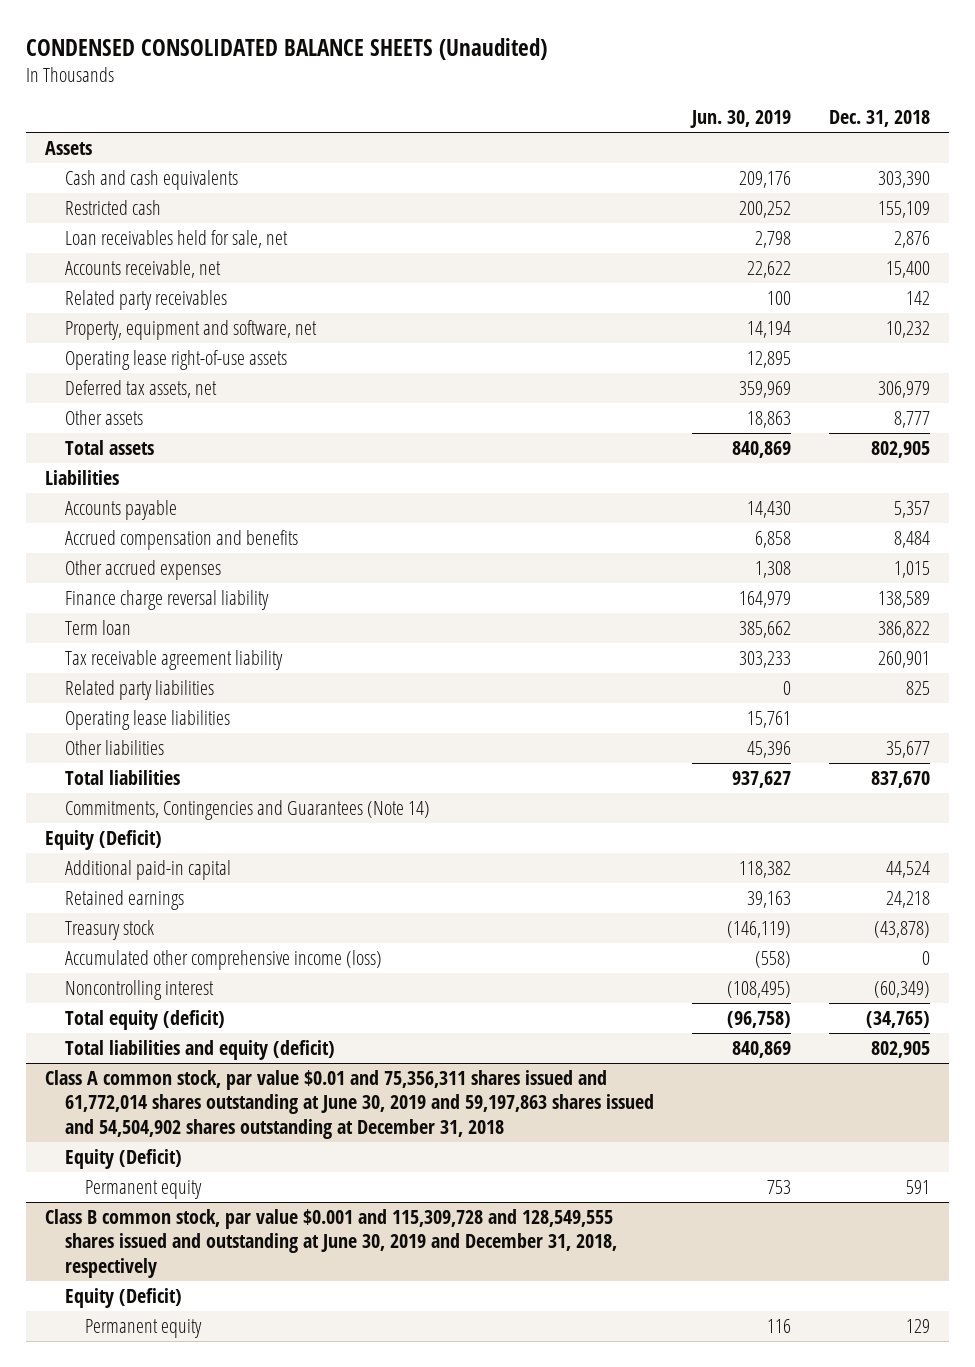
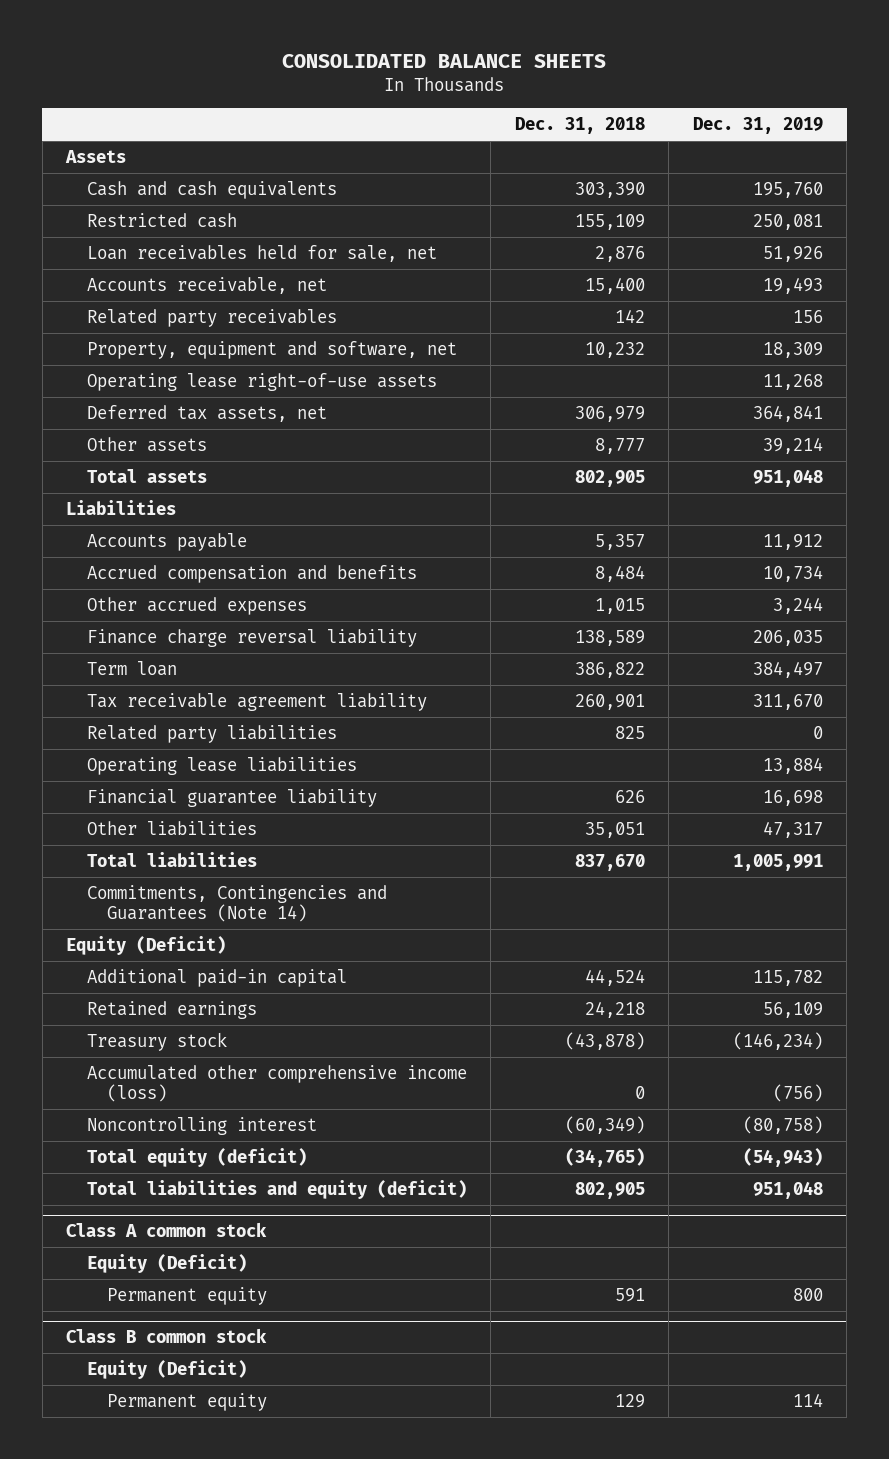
- CONDENSED CONSOLIDATED BALANCE SHEETS (Unaudited)
+ CONSOLIDATED BALANCE SHEETS
- | Jun. 30, 2019 | Dec. 31, 2018
+ | Dec. 31, 2018 | Dec. 31, 2019
- Other liabilities | 45,396 | 35,677
+ Financial guarantee liability | 626 | 16,698
+ Other liabilities | 35,051 | 47,317
- Class A common stock, par value $0.01 and 75,356,311 shares issued and 61,772,014 shares outstanding at June 30, 2019 and 59,197,863 shares issued and 54,504,902 shares outstanding at December 31, 2018
+ Class A common stock
- Class B common stock, par value $0.001 and 115,309,728 and 128,549,555 shares issued and outstanding at June 30, 2019 and December 31, 2018, respectively
+ Class B common stock

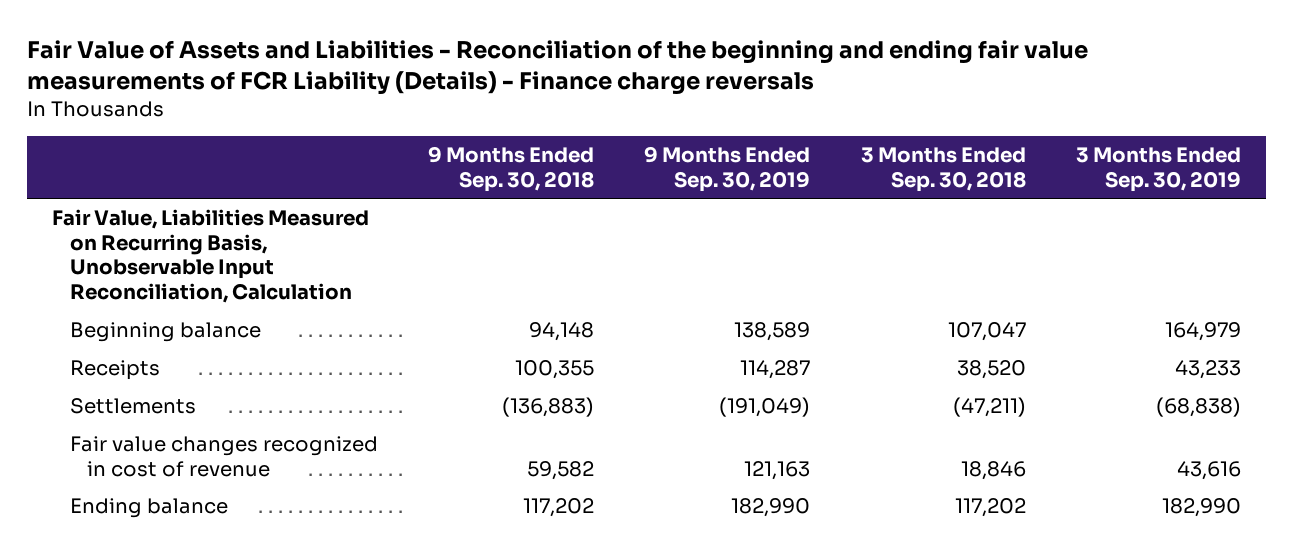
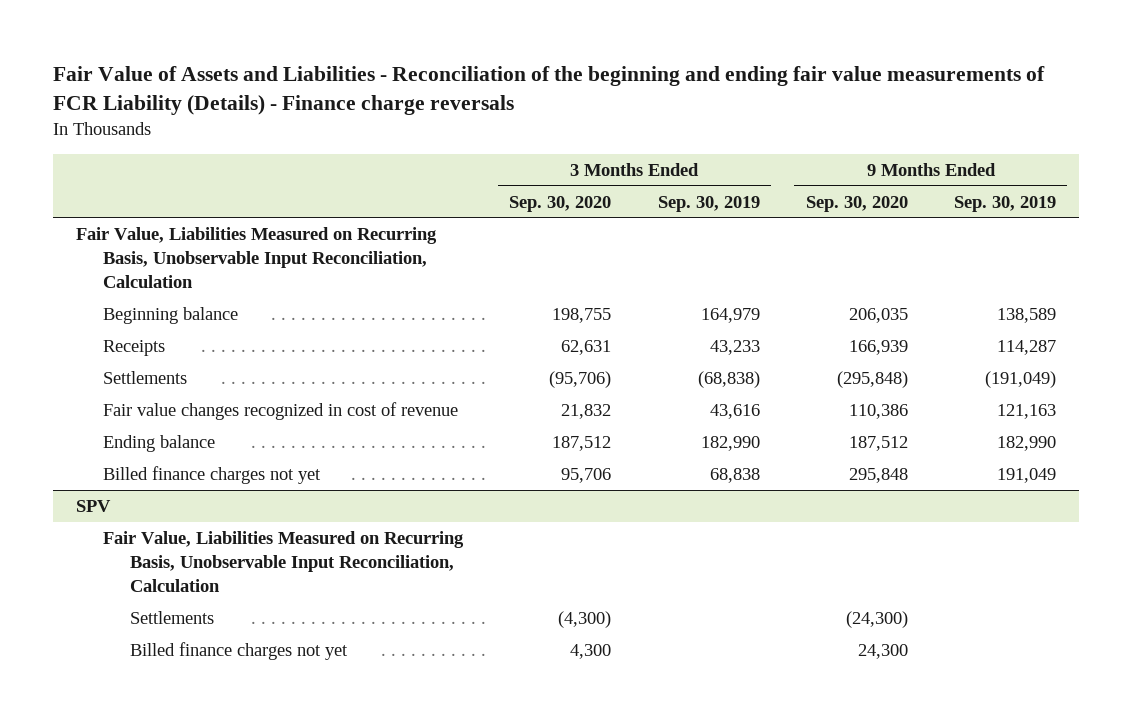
- | 9 Months Ended Sep. 30, 2018 | 9 Months Ended Sep. 30, 2019 | 3 Months Ended Sep. 30, 2018 | 3 Months Ended Sep. 30, 2019
+ | 3 Months Ended Sep. 30, 2020 | 3 Months Ended Sep. 30, 2019 | 9 Months Ended Sep. 30, 2020 | 9 Months Ended Sep. 30, 2019
+ Billed finance charges not yet | 95,706 | 68,838 | 295,848 | 191,049
+ SPV
+ Fair Value, Liabilities Measured on Recurring Basis, Unobservable Input Reconciliation, Calculation
+ Settlements | (4,300) | | (24,300) |
+ Billed finance charges not yet | 4,300 | | 24,300 |

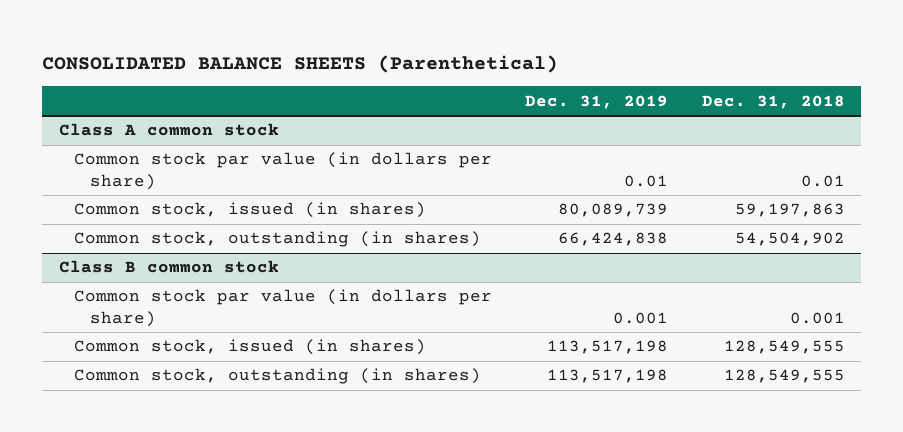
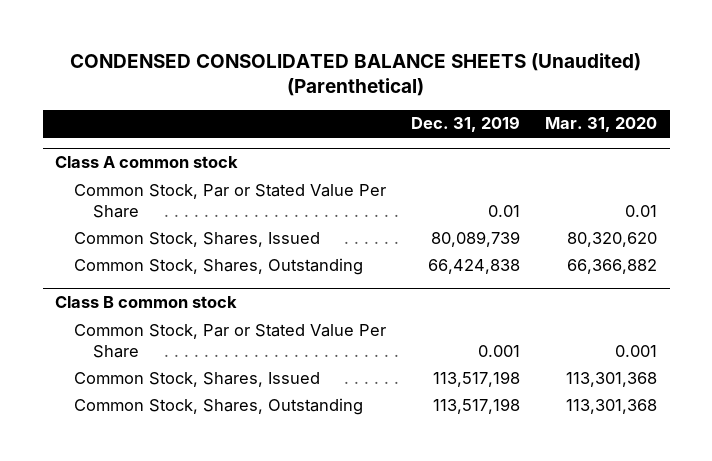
- CONSOLIDATED BALANCE SHEETS (Parenthetical)
+ CONDENSED CONSOLIDATED BALANCE SHEETS (Unaudited) (Parenthetical)
- | Dec. 31, 2019 | Dec. 31, 2018
+ | Dec. 31, 2019 | Mar. 31, 2020
@ Class A common stock
- Common stock par value (in dollars per share) | 0.01 | 0.01
- Common stock, issued (in shares) | 80,089,739 | 59,197,863
- Common stock, outstanding (in shares) | 66,424,838 | 54,504,902
+ Common Stock, Par or Stated Value Per Share | 0.01 | 0.01
+ Common Stock, Shares, Issued | 80,089,739 | 80,320,620
+ Common Stock, Shares, Outstanding | 66,424,838 | 66,366,882
@ Class B common stock
- Common stock par value (in dollars per share) | 0.001 | 0.001
- Common stock, issued (in shares) | 113,517,198 | 128,549,555
- Common stock, outstanding (in shares) | 113,517,198 | 128,549,555
+ Common Stock, Par or Stated Value Per Share | 0.001 | 0.001
+ Common Stock, Shares, Issued | 113,517,198 | 113,301,368
+ Common Stock, Shares, Outstanding | 113,517,198 | 113,301,368

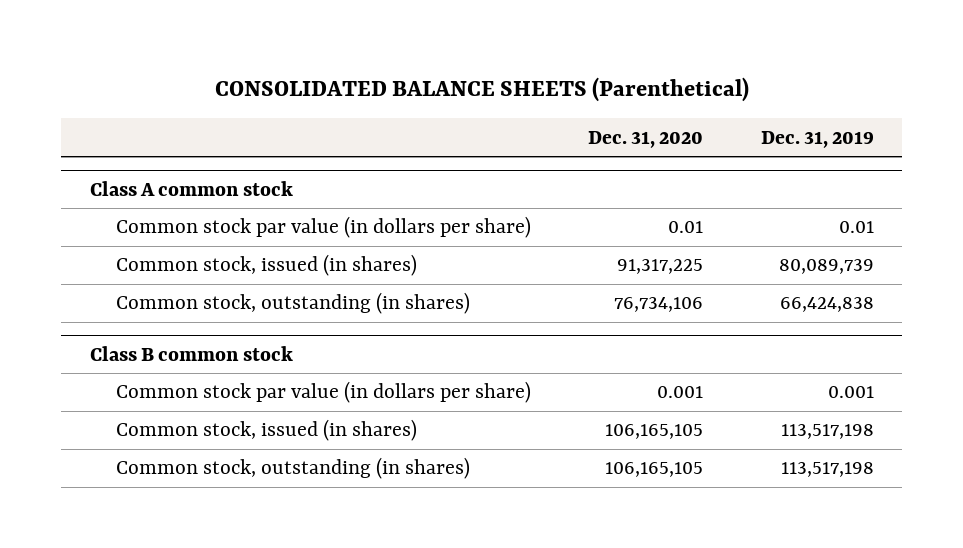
- CONDENSED CONSOLIDATED BALANCE SHEETS (Unaudited) (Parenthetical)
+ CONSOLIDATED BALANCE SHEETS (Parenthetical)
- | Dec. 31, 2019 | Mar. 31, 2020
+ | Dec. 31, 2020 | Dec. 31, 2019
@ Class A common stock
- Common Stock, Par or Stated Value Per Share | 0.01 | 0.01
- Common Stock, Shares, Issued | 80,089,739 | 80,320,620
- Common Stock, Shares, Outstanding | 66,424,838 | 66,366,882
+ Common stock par value (in dollars per share) | 0.01 | 0.01
+ Common stock, issued (in shares) | 91,317,225 | 80,089,739
+ Common stock, outstanding (in shares) | 76,734,106 | 66,424,838
@ Class B common stock
- Common Stock, Par or Stated Value Per Share | 0.001 | 0.001
- Common Stock, Shares, Issued | 113,517,198 | 113,301,368
- Common Stock, Shares, Outstanding | 113,517,198 | 113,301,368
+ Common stock par value (in dollars per share) | 0.001 | 0.001
+ Common stock, issued (in shares) | 106,165,105 | 113,517,198
+ Common stock, outstanding (in shares) | 106,165,105 | 113,517,198

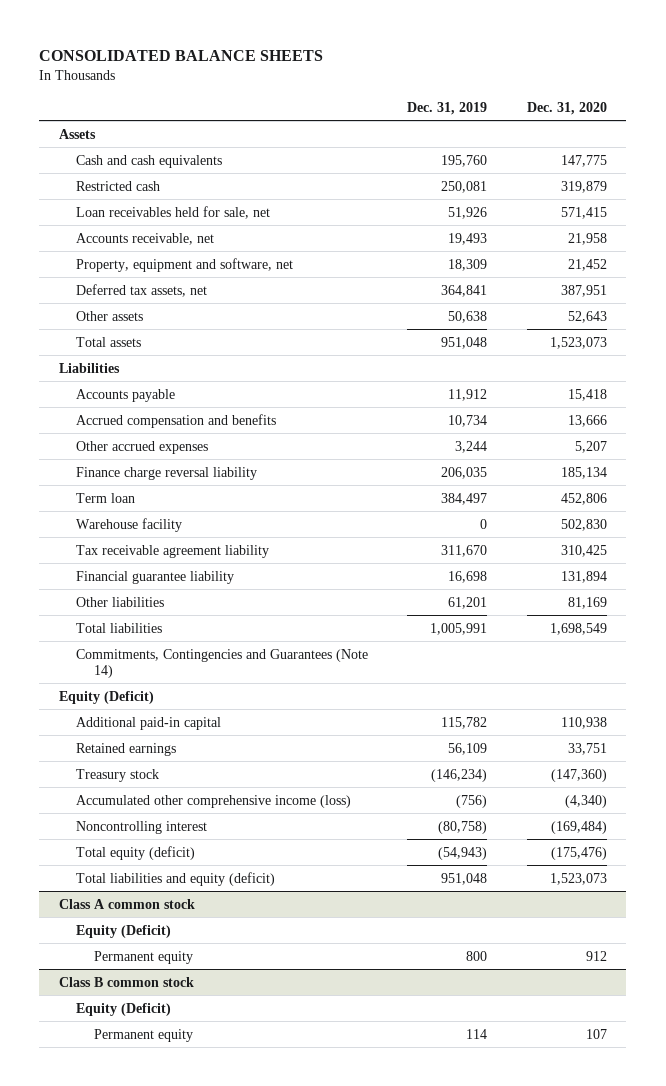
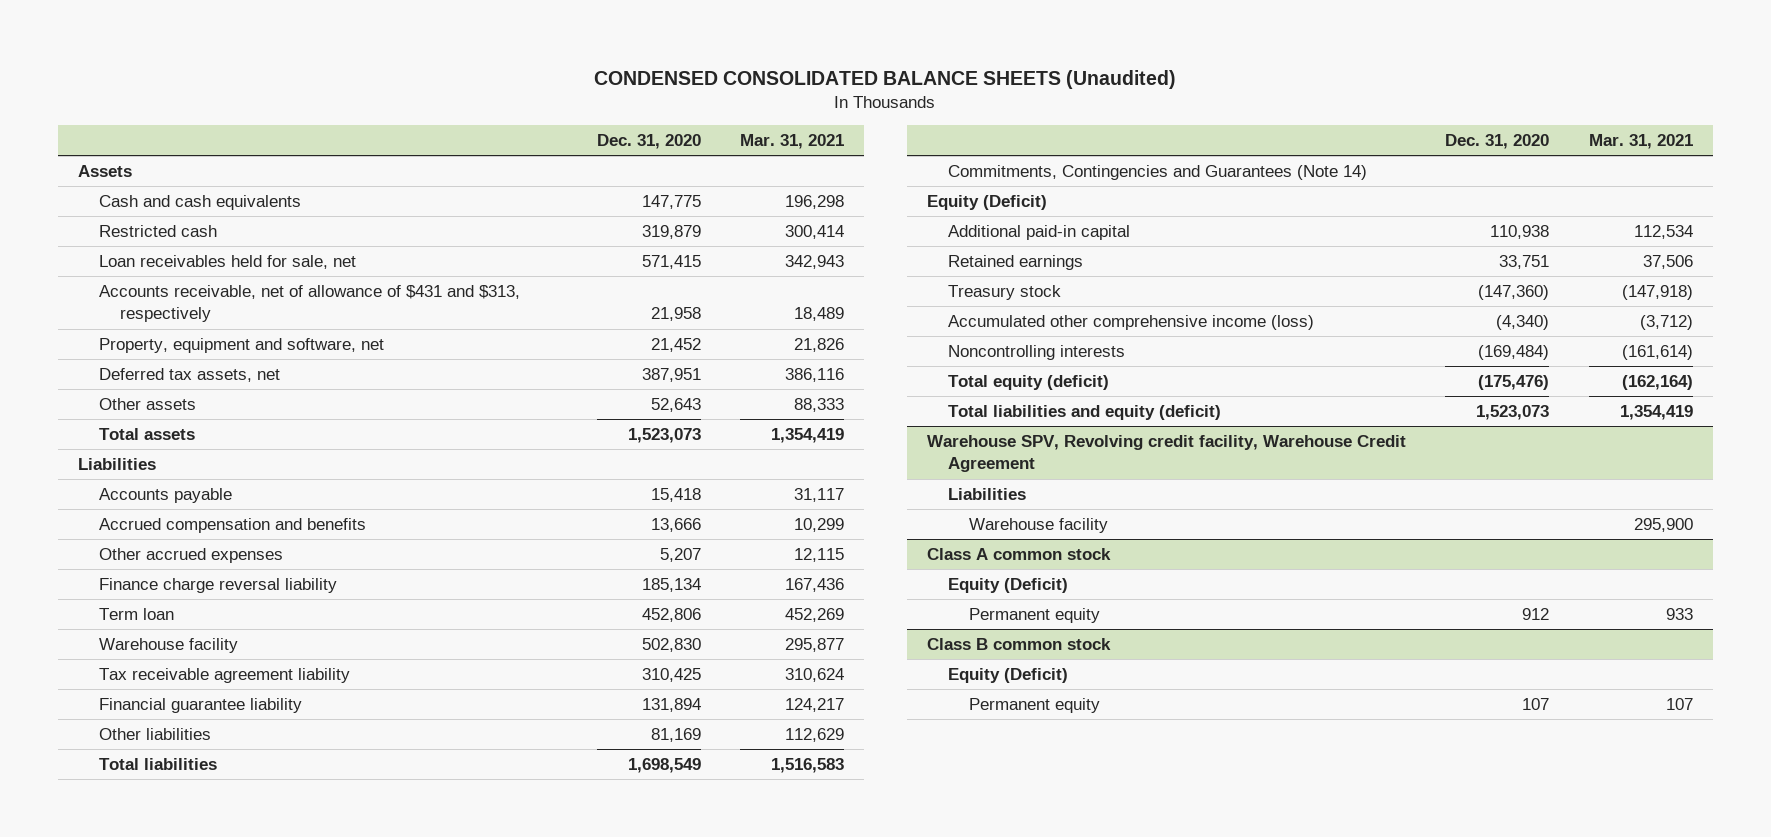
- CONSOLIDATED BALANCE SHEETS
+ CONDENSED CONSOLIDATED BALANCE SHEETS (Unaudited)
- | Dec. 31, 2019 | Dec. 31, 2020
+ | Dec. 31, 2020 | Mar. 31, 2021
- Accounts receivable, net | 19,493 | 21,958
+ Accounts receivable, net of allowance of $431 and $313, respectively | 21,958 | 18,489
- Noncontrolling interest | (80,758) | (169,484)
+ Noncontrolling interests | (169,484) | (161,614)
+ Warehouse SPV, Revolving credit facility, Warehouse Credit Agreement
+ Liabilities
+ Warehouse facility | | 295,900

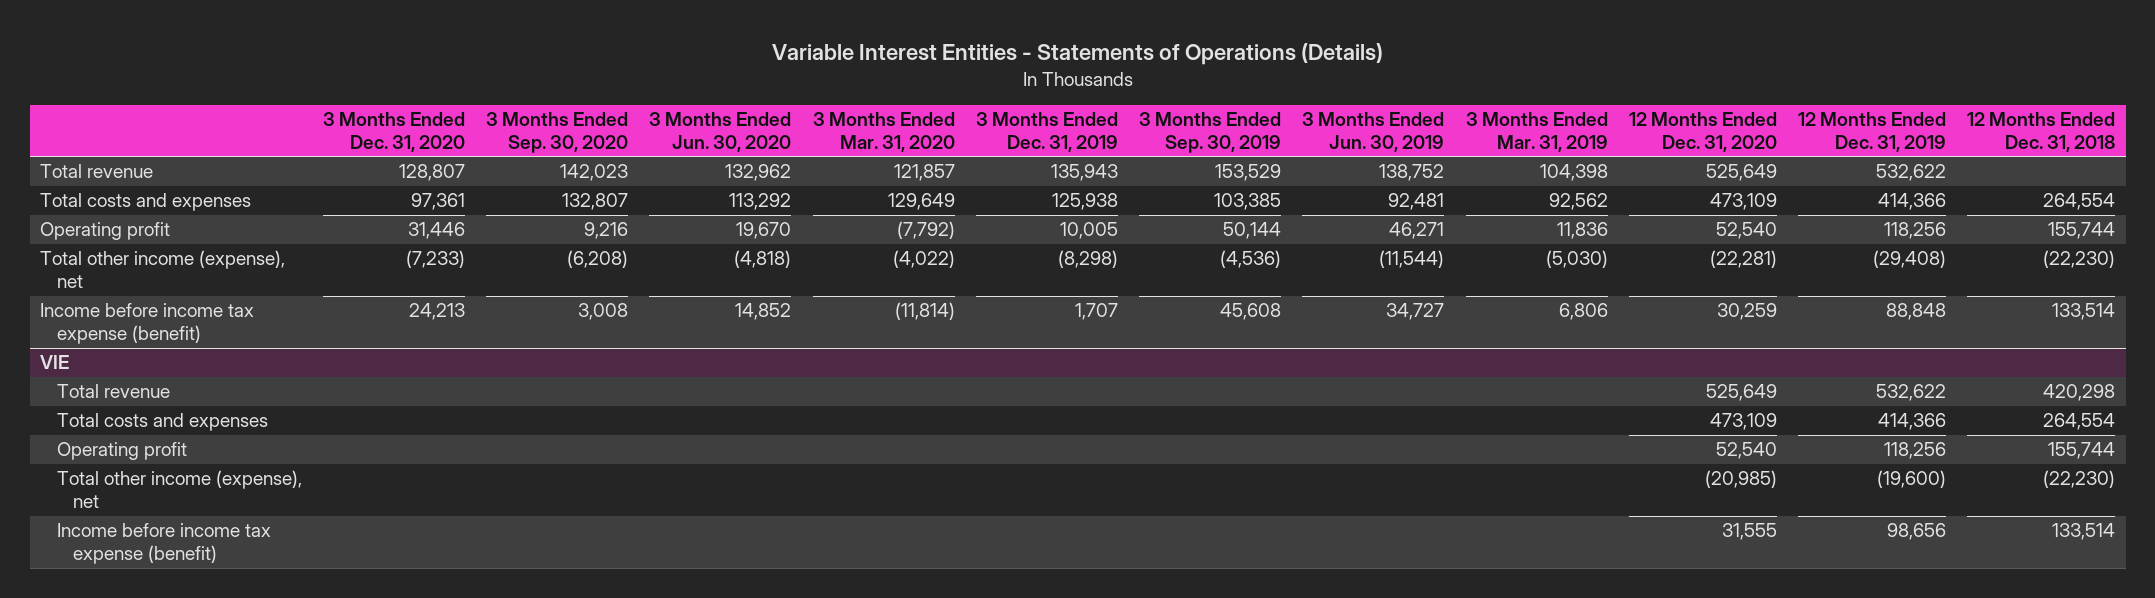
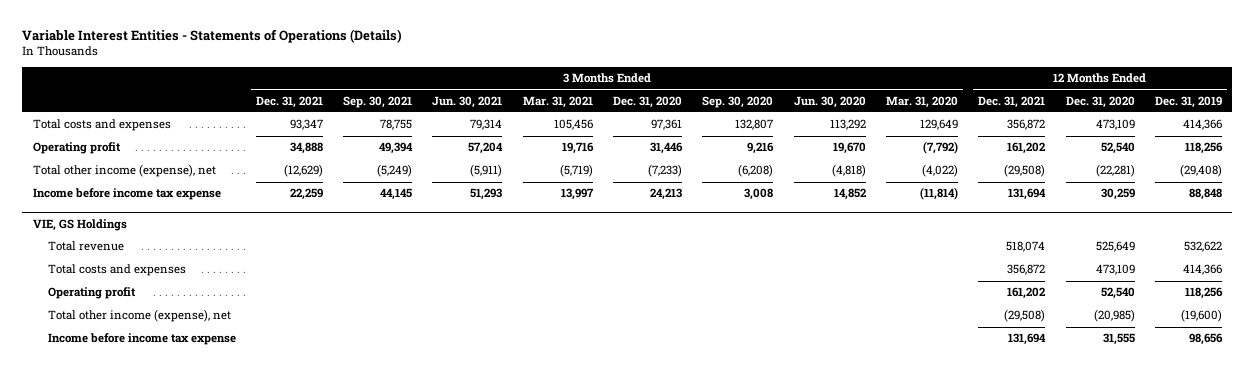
- | 3 Months Ended Dec. 31, 2020 | 3 Months Ended Sep. 30, 2020 | 3 Months Ended Jun. 30, 2020 | 3 Months Ended Mar. 31, 2020 | 3 Months Ended Dec. 31, 2019 | 3 Months Ended Sep. 30, 2019 | 3 Months Ended Jun. 30, 2019 | 3 Months Ended Mar. 31, 2019 | 12 Months Ended Dec. 31, 2020 | 12 Months Ended Dec. 31, 2019 | 12 Months Ended Dec. 31, 2018
+ | 3 Months Ended Dec. 31, 2021 | 3 Months Ended Sep. 30, 2021 | 3 Months Ended Jun. 30, 2021 | 3 Months Ended Mar. 31, 2021 | 3 Months Ended Dec. 31, 2020 | 3 Months Ended Sep. 30, 2020 | 3 Months Ended Jun. 30, 2020 | 3 Months Ended Mar. 31, 2020 | 12 Months Ended Dec. 31, 2021 | 12 Months Ended Dec. 31, 2020 | 12 Months Ended Dec. 31, 2019
- Total revenue | 128,807 | 142,023 | 132,962 | 121,857 | 135,943 | 153,529 | 138,752 | 104,398 | 525,649 | 532,622 |
- Income before income tax expense (benefit) | 24,213 | 3,008 | 14,852 | (11,814) | 1,707 | 45,608 | 34,727 | 6,806 | 30,259 | 88,848 | 133,514
- VIE
+ Income before income tax expense | 22,259 | 44,145 | 51,293 | 13,997 | 24,213 | 3,008 | 14,852 | (11,814) | 131,694 | 30,259 | 88,848
+ VIE, GS Holdings
- Income before income tax expense (benefit) | | | | | | | | | 31,555 | 98,656 | 133,514
+ Income before income tax expense | | | | | | | | | 131,694 | 31,555 | 98,656

